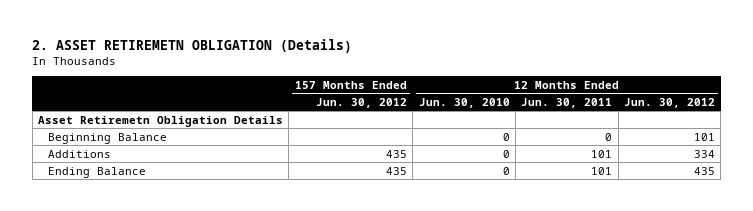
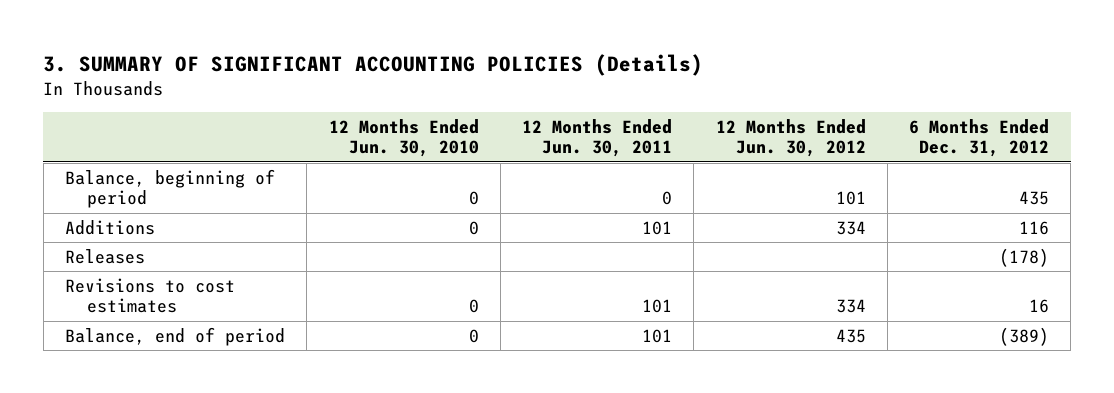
- 2. ASSET RETIREMETN OBLIGATION (Details)
+ 3. SUMMARY OF SIGNIFICANT ACCOUNTING POLICIES (Details)
- | 157 Months Ended Jun. 30, 2012 | 12 Months Ended Jun. 30, 2010 | 12 Months Ended Jun. 30, 2011 | 12 Months Ended Jun. 30, 2012
+ | 12 Months Ended Jun. 30, 2010 | 12 Months Ended Jun. 30, 2011 | 12 Months Ended Jun. 30, 2012 | 6 Months Ended Dec. 31, 2012
- Asset Retiremetn Obligation Details
- Beginning Balance | | 0 | 0 | 101
+ Balance, beginning of period | 0 | 0 | 101 | 435
- Ending Balance | 435 | 0 | 101 | 435
+ Releases | | | | (178)
+ Revisions to cost estimates | 0 | 101 | 334 | 16
+ Balance, end of period | 0 | 101 | 435 | (389)

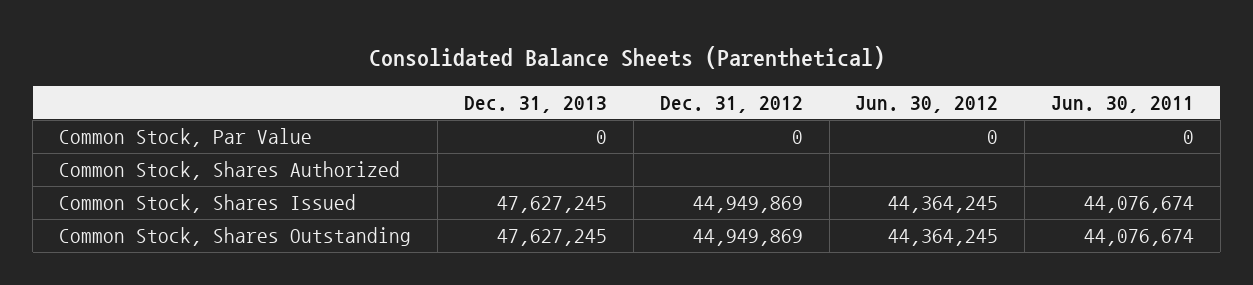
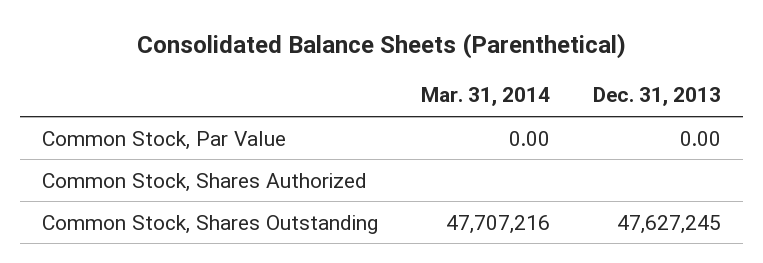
- | Dec. 31, 2013 | Dec. 31, 2012 | Jun. 30, 2012 | Jun. 30, 2011
+ | Mar. 31, 2014 | Dec. 31, 2013
- Common Stock, Par Value | 0 | 0 | 0 | 0
+ Common Stock, Par Value | 0.00 | 0.00
- Common Stock, Shares Issued | 47,627,245 | 44,949,869 | 44,364,245 | 44,076,674

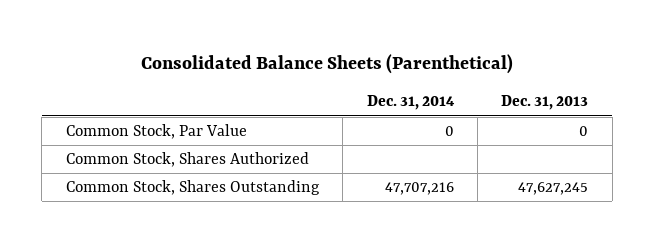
- | Mar. 31, 2014 | Dec. 31, 2013
+ | Dec. 31, 2014 | Dec. 31, 2013
- Common Stock, Par Value | 0.00 | 0.00
+ Common Stock, Par Value | 0 | 0

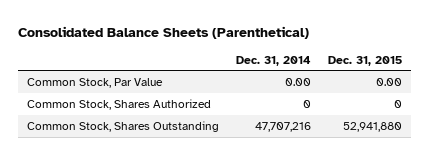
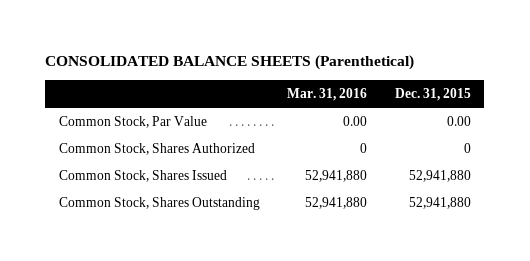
- Consolidated Balance Sheets (Parenthetical)
+ CONSOLIDATED BALANCE SHEETS (Parenthetical)
- | Dec. 31, 2014 | Dec. 31, 2015
+ | Mar. 31, 2016 | Dec. 31, 2015
+ Common Stock, Shares Issued | 52,941,880 | 52,941,880

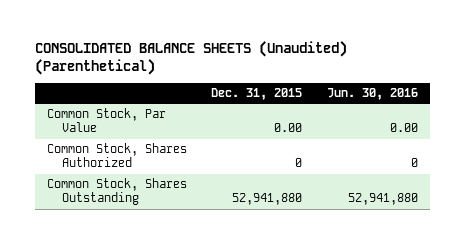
- CONSOLIDATED BALANCE SHEETS (Parenthetical)
+ CONSOLIDATED BALANCE SHEETS (Unaudited) (Parenthetical)
- | Mar. 31, 2016 | Dec. 31, 2015
+ | Dec. 31, 2015 | Jun. 30, 2016
- Common Stock, Shares Issued | 52,941,880 | 52,941,880

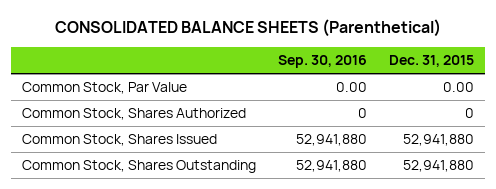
- CONSOLIDATED BALANCE SHEETS (Unaudited) (Parenthetical)
+ CONSOLIDATED BALANCE SHEETS (Parenthetical)
- | Dec. 31, 2015 | Jun. 30, 2016
+ | Sep. 30, 2016 | Dec. 31, 2015
+ Common Stock, Shares Issued | 52,941,880 | 52,941,880

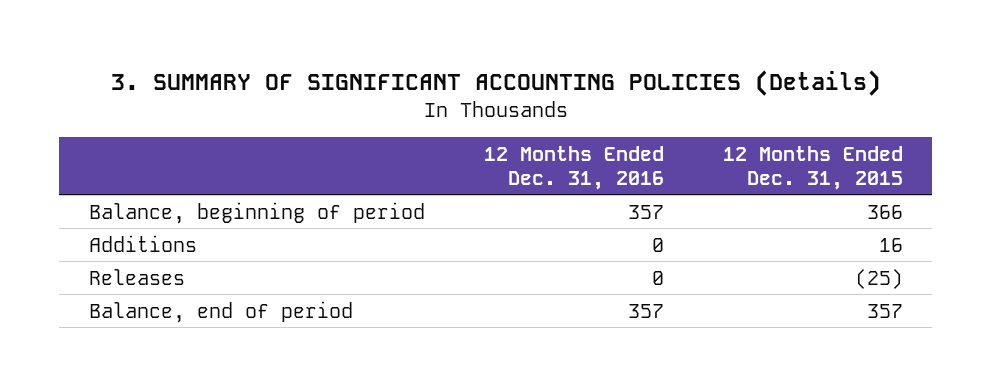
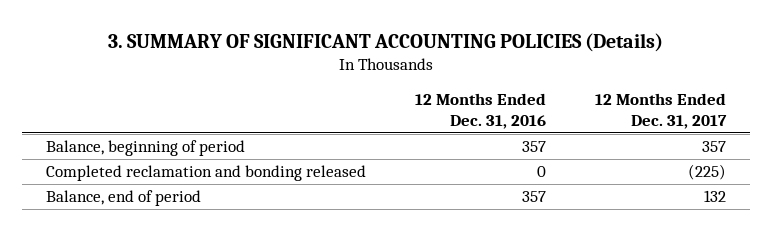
- | 12 Months Ended Dec. 31, 2016 | 12 Months Ended Dec. 31, 2015
+ | 12 Months Ended Dec. 31, 2016 | 12 Months Ended Dec. 31, 2017
- Additions | 0 | 16
- Releases | 0 | (25)
+ Completed reclamation and bonding released | 0 | (225)

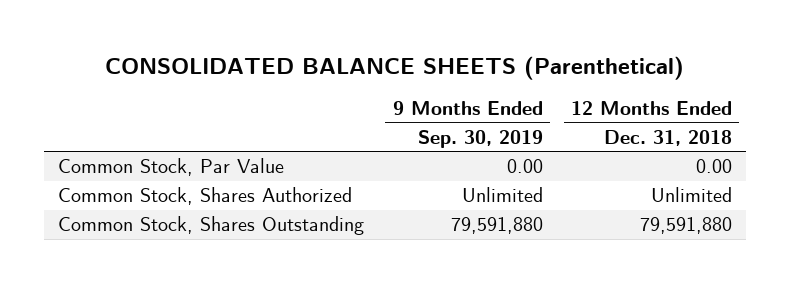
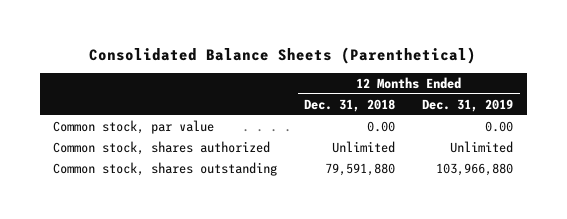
- CONSOLIDATED BALANCE SHEETS (Parenthetical)
+ Consolidated Balance Sheets (Parenthetical)
- | 9 Months Ended Sep. 30, 2019 | 12 Months Ended Dec. 31, 2018
+ | 12 Months Ended Dec. 31, 2018 | 12 Months Ended Dec. 31, 2019
- Common Stock, Par Value | 0.00 | 0.00
- Common Stock, Shares Authorized | Unlimited | Unlimited
- Common Stock, Shares Outstanding | 79,591,880 | 79,591,880
+ Common stock, par value | 0.00 | 0.00
+ Common stock, shares authorized | Unlimited | Unlimited
+ Common stock, shares outstanding | 79,591,880 | 103,966,880

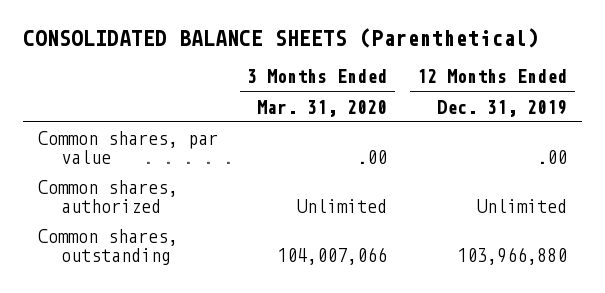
- Consolidated Balance Sheets (Parenthetical)
+ CONSOLIDATED BALANCE SHEETS (Parenthetical)
- | 12 Months Ended Dec. 31, 2018 | 12 Months Ended Dec. 31, 2019
+ | 3 Months Ended Mar. 31, 2020 | 12 Months Ended Dec. 31, 2019
- Common stock, par value | 0.00 | 0.00
- Common stock, shares authorized | Unlimited | Unlimited
- Common stock, shares outstanding | 79,591,880 | 103,966,880
+ Common shares, par value | .00 | .00
+ Common shares, authorized | Unlimited | Unlimited
+ Common shares, outstanding | 104,007,066 | 103,966,880

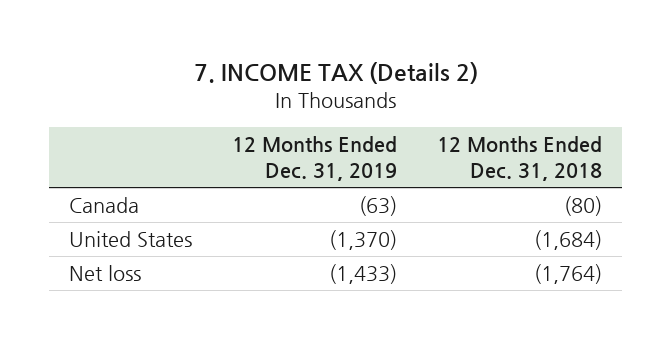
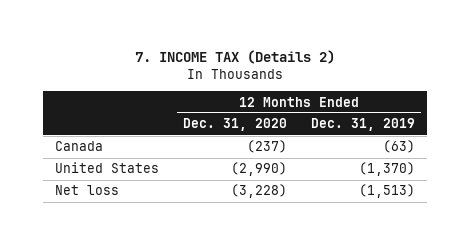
- | 12 Months Ended Dec. 31, 2019 | 12 Months Ended Dec. 31, 2018
+ | 12 Months Ended Dec. 31, 2020 | 12 Months Ended Dec. 31, 2019
- Net loss | (1,433) | (1,764)
+ Net loss | (3,228) | (1,513)

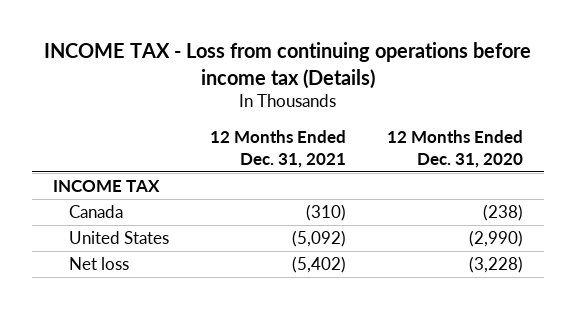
- 7. INCOME TAX (Details 2)
+ INCOME TAX - Loss from continuing operations before income tax (Details)
- | 12 Months Ended Dec. 31, 2020 | 12 Months Ended Dec. 31, 2019
+ | 12 Months Ended Dec. 31, 2021 | 12 Months Ended Dec. 31, 2020
- Canada | (237) | (63)
+ INCOME TAX
+ Canada | (310) | (238)

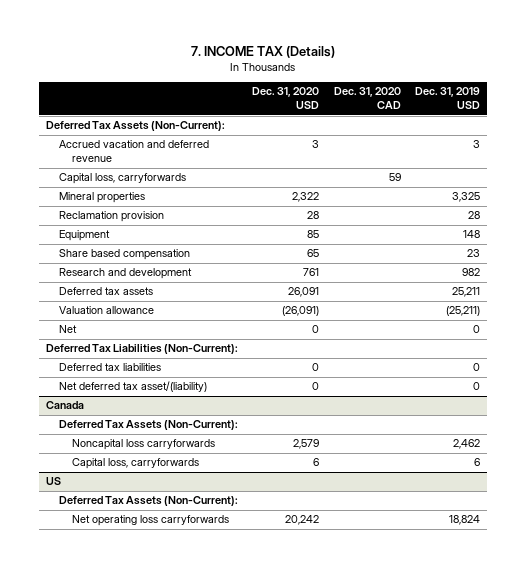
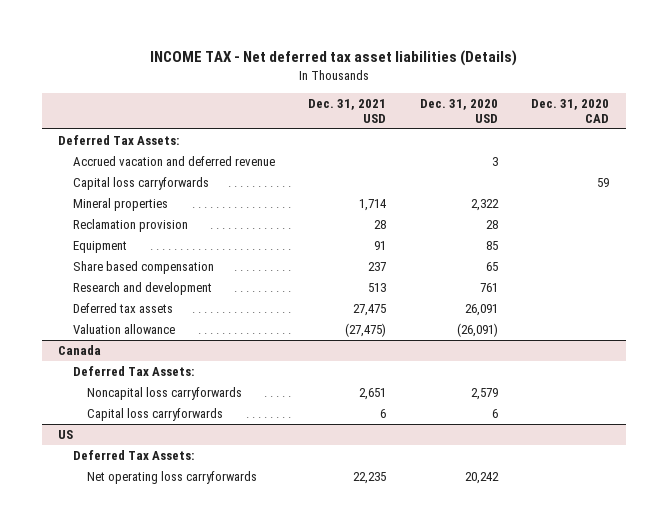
- 7. INCOME TAX (Details)
+ INCOME TAX - Net deferred tax asset liabilities (Details)
- | Dec. 31, 2020 USD | Dec. 31, 2020 CAD | Dec. 31, 2019 USD
+ | Dec. 31, 2021 USD | Dec. 31, 2020 USD | Dec. 31, 2020 CAD
- Deferred Tax Assets (Non-Current):
+ Deferred Tax Assets:
- Capital loss, carryforwards | | 59 |
+ Capital loss carryforwards | | | 59
- Net | 0 | | 0
- Deferred Tax Liabilities (Non-Current):
- Deferred tax liabilities | 0 | | 0
- Net deferred tax asset/(liability) | 0 | | 0
@ Canada
- Deferred Tax Assets (Non-Current):
+ Deferred Tax Assets:
- Capital loss, carryforwards | 6 | | 6
+ Capital loss carryforwards | 6 | 6 |
@ US
- Deferred Tax Assets (Non-Current):
+ Deferred Tax Assets:

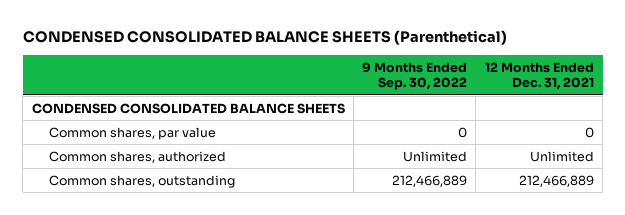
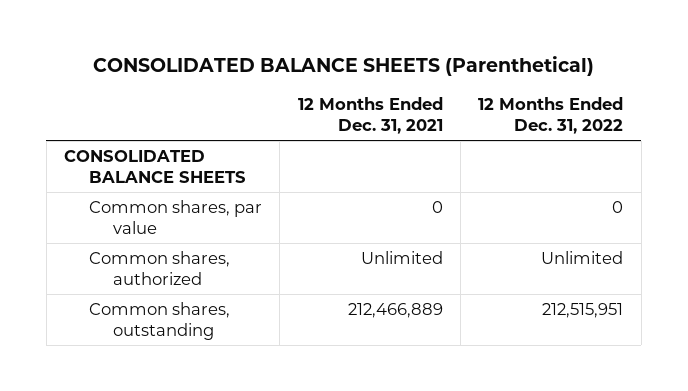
- CONDENSED CONSOLIDATED BALANCE SHEETS (Parenthetical)
+ CONSOLIDATED BALANCE SHEETS (Parenthetical)
- | 9 Months Ended Sep. 30, 2022 | 12 Months Ended Dec. 31, 2021
+ | 12 Months Ended Dec. 31, 2021 | 12 Months Ended Dec. 31, 2022
- CONDENSED CONSOLIDATED BALANCE SHEETS
+ CONSOLIDATED BALANCE SHEETS

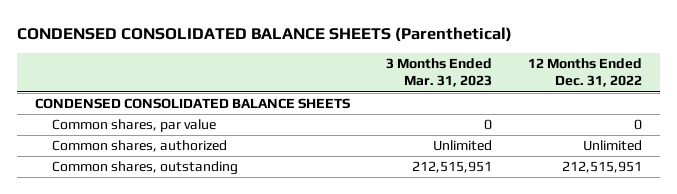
- CONSOLIDATED BALANCE SHEETS (Parenthetical)
+ CONDENSED CONSOLIDATED BALANCE SHEETS (Parenthetical)
- | 12 Months Ended Dec. 31, 2021 | 12 Months Ended Dec. 31, 2022
+ | 3 Months Ended Mar. 31, 2023 | 12 Months Ended Dec. 31, 2022
- CONSOLIDATED BALANCE SHEETS
+ CONDENSED CONSOLIDATED BALANCE SHEETS

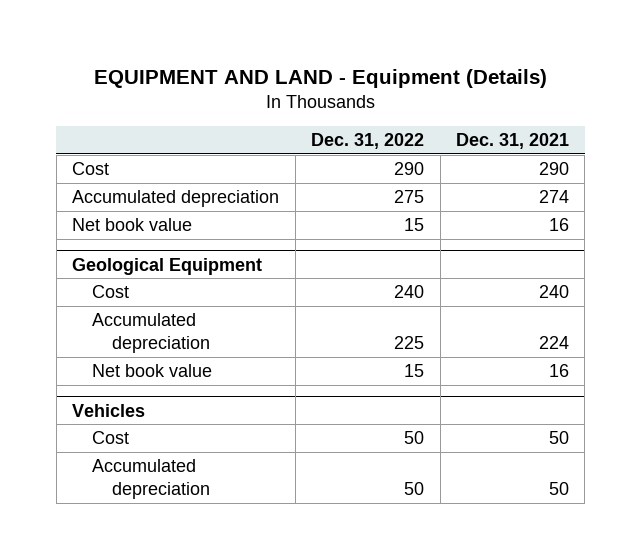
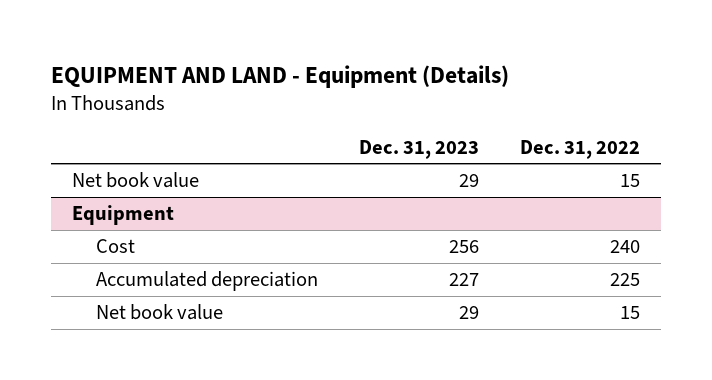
- | Dec. 31, 2022 | Dec. 31, 2021
+ | Dec. 31, 2023 | Dec. 31, 2022
- Cost | 290 | 290
- Accumulated depreciation | 275 | 274
- Geological Equipment
+ Equipment
- Vehicles
- Cost | 50 | 50
- Accumulated depreciation | 50 | 50

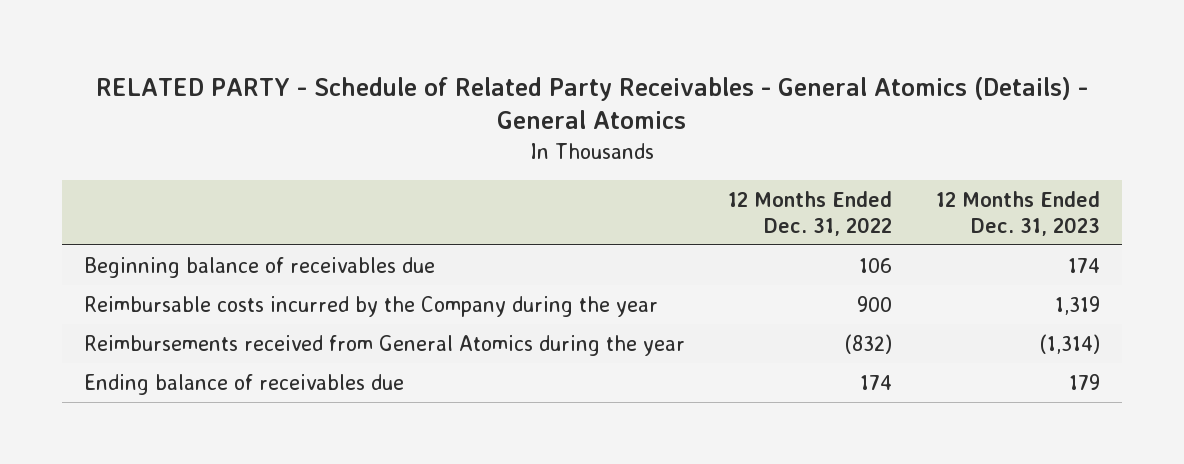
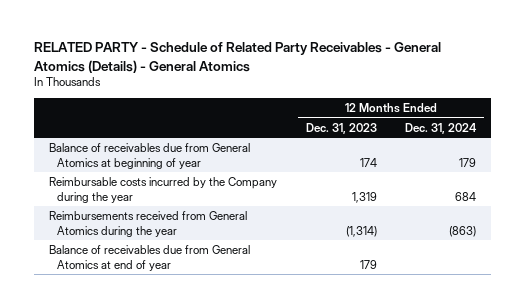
- | 12 Months Ended Dec. 31, 2022 | 12 Months Ended Dec. 31, 2023
+ | 12 Months Ended Dec. 31, 2023 | 12 Months Ended Dec. 31, 2024
- Beginning balance of receivables due | 106 | 174
+ Balance of receivables due from General Atomics at beginning of year | 174 | 179
- Ending balance of receivables due | 174 | 179
+ Balance of receivables due from General Atomics at end of year | 179 |

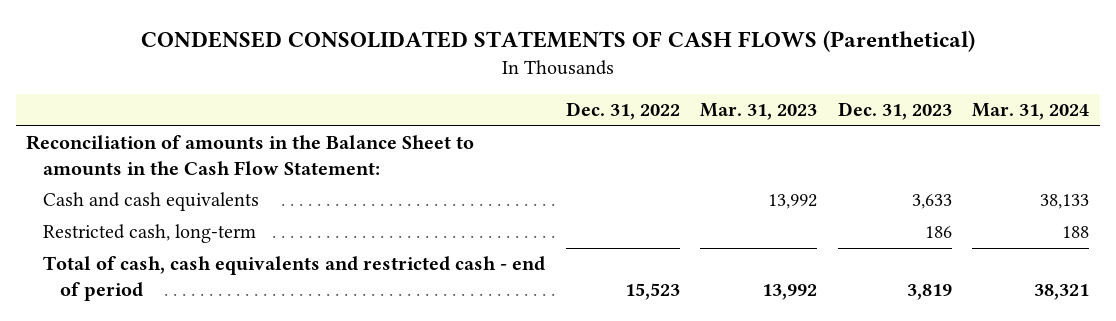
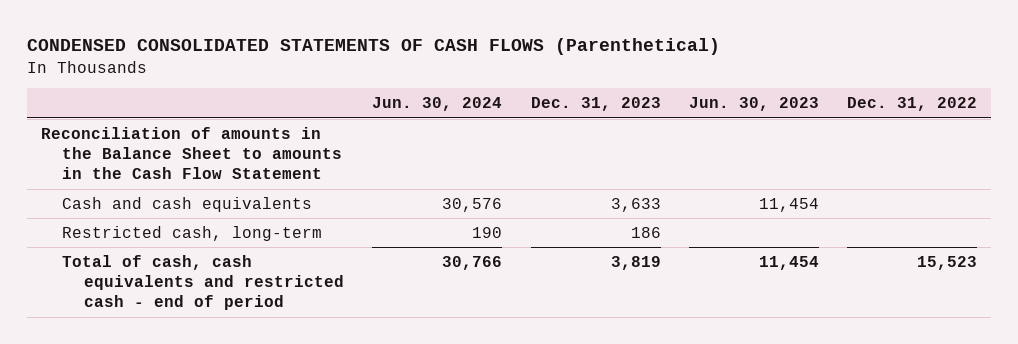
- | Dec. 31, 2022 | Mar. 31, 2023 | Dec. 31, 2023 | Mar. 31, 2024
+ | Jun. 30, 2024 | Dec. 31, 2023 | Jun. 30, 2023 | Dec. 31, 2022
- Reconciliation of amounts in the Balance Sheet to amounts in the Cash Flow Statement:
+ Reconciliation of amounts in the Balance Sheet to amounts in the Cash Flow Statement

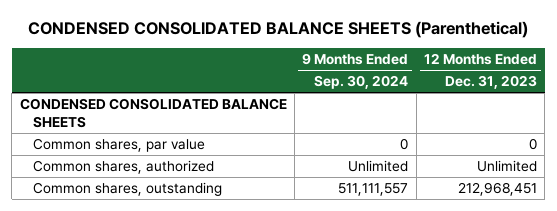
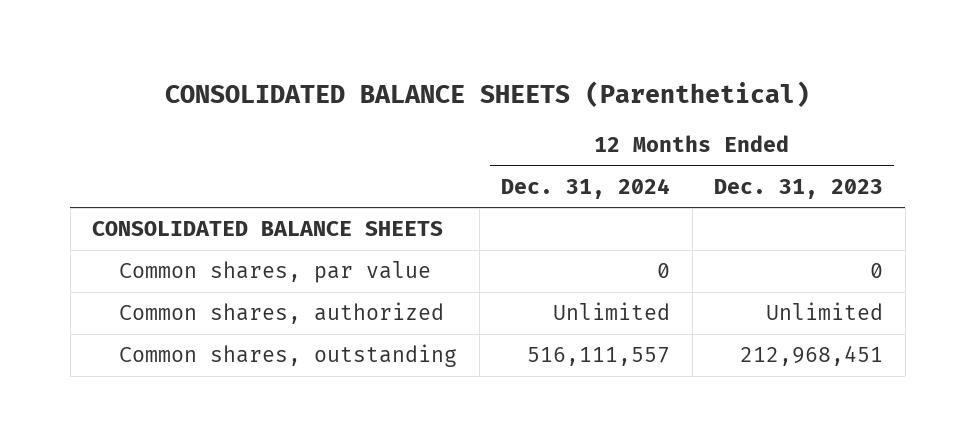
- CONDENSED CONSOLIDATED BALANCE SHEETS (Parenthetical)
+ CONSOLIDATED BALANCE SHEETS (Parenthetical)
- | 9 Months Ended Sep. 30, 2024 | 12 Months Ended Dec. 31, 2023
+ | 12 Months Ended Dec. 31, 2024 | 12 Months Ended Dec. 31, 2023
- CONDENSED CONSOLIDATED BALANCE SHEETS
+ CONSOLIDATED BALANCE SHEETS

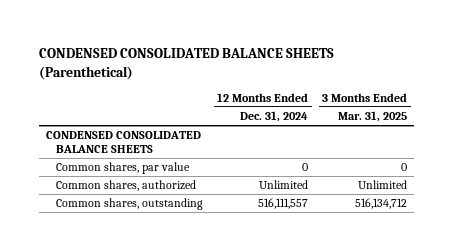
- CONSOLIDATED BALANCE SHEETS (Parenthetical)
+ CONDENSED CONSOLIDATED BALANCE SHEETS (Parenthetical)
- | 12 Months Ended Dec. 31, 2024 | 12 Months Ended Dec. 31, 2023
+ | 12 Months Ended Dec. 31, 2024 | 3 Months Ended Mar. 31, 2025
- CONSOLIDATED BALANCE SHEETS
+ CONDENSED CONSOLIDATED BALANCE SHEETS

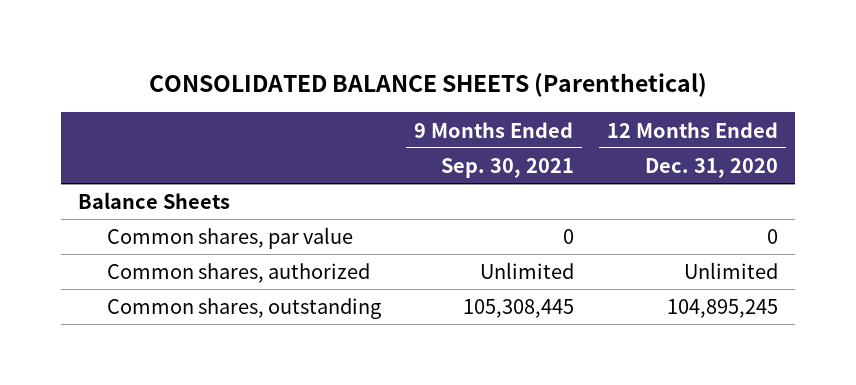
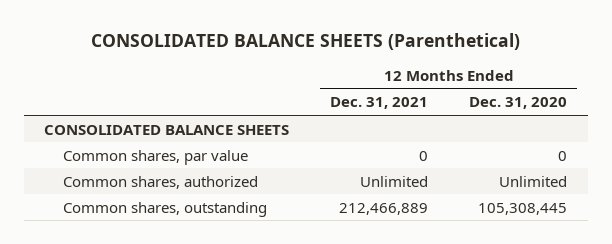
- | 9 Months Ended Sep. 30, 2021 | 12 Months Ended Dec. 31, 2020
+ | 12 Months Ended Dec. 31, 2021 | 12 Months Ended Dec. 31, 2020
- Balance Sheets
+ CONSOLIDATED BALANCE SHEETS
- Common shares, outstanding | 105,308,445 | 104,895,245
+ Common shares, outstanding | 212,466,889 | 105,308,445

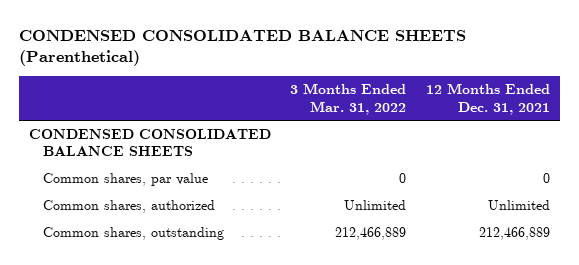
- CONSOLIDATED BALANCE SHEETS (Parenthetical)
+ CONDENSED CONSOLIDATED BALANCE SHEETS (Parenthetical)
- | 12 Months Ended Dec. 31, 2021 | 12 Months Ended Dec. 31, 2020
+ | 3 Months Ended Mar. 31, 2022 | 12 Months Ended Dec. 31, 2021
- CONSOLIDATED BALANCE SHEETS
+ CONDENSED CONSOLIDATED BALANCE SHEETS

